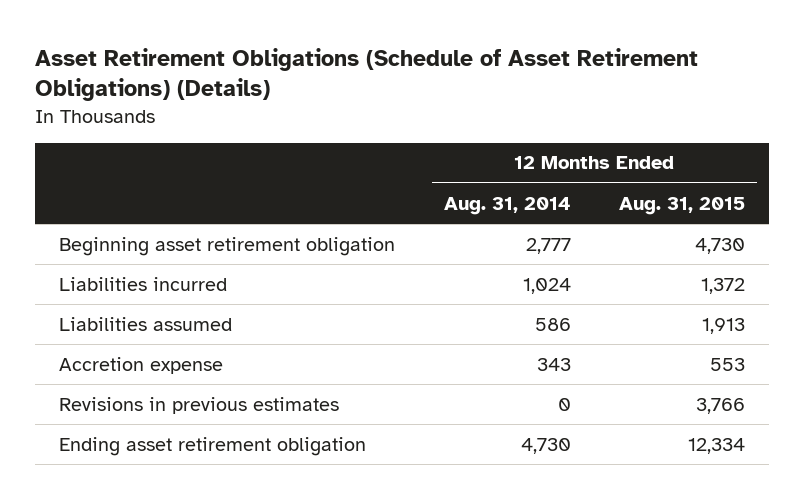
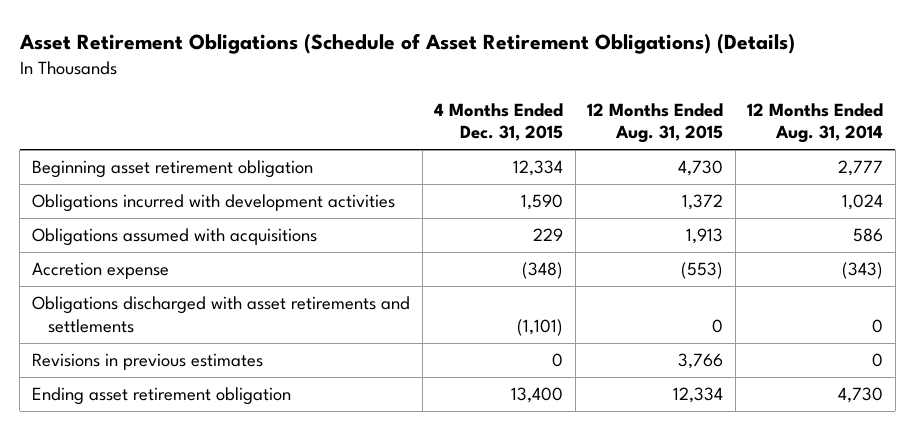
- | 12 Months Ended Aug. 31, 2014 | 12 Months Ended Aug. 31, 2015
+ | 4 Months Ended Dec. 31, 2015 | 12 Months Ended Aug. 31, 2015 | 12 Months Ended Aug. 31, 2014
- Liabilities incurred | 1,024 | 1,372
- Liabilities assumed | 586 | 1,913
- Accretion expense | 343 | 553
+ Obligations incurred with development activities | 1,590 | 1,372 | 1,024
+ Obligations assumed with acquisitions | 229 | 1,913 | 586
+ Accretion expense | (348) | (553) | (343)
+ Obligations discharged with asset retirements and settlements | (1,101) | 0 | 0

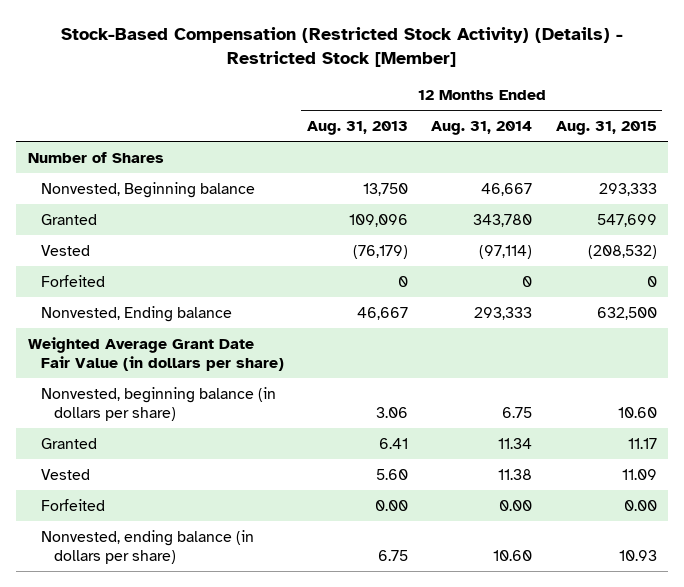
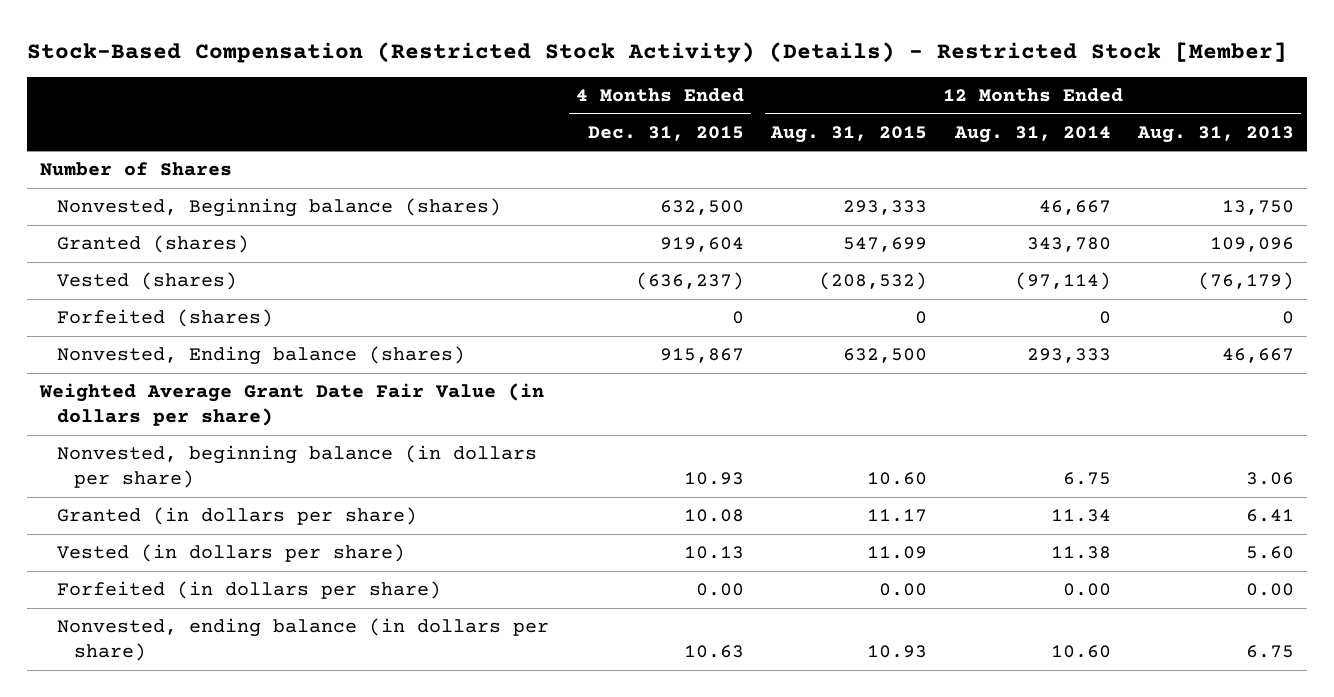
- | 12 Months Ended Aug. 31, 2013 | 12 Months Ended Aug. 31, 2014 | 12 Months Ended Aug. 31, 2015
+ | 4 Months Ended Dec. 31, 2015 | 12 Months Ended Aug. 31, 2015 | 12 Months Ended Aug. 31, 2014 | 12 Months Ended Aug. 31, 2013
- Nonvested, Beginning balance | 13,750 | 46,667 | 293,333
- Granted | 109,096 | 343,780 | 547,699
- Vested | (76,179) | (97,114) | (208,532)
- Forfeited | 0 | 0 | 0
- Nonvested, Ending balance | 46,667 | 293,333 | 632,500
+ Nonvested, Beginning balance (shares) | 632,500 | 293,333 | 46,667 | 13,750
+ Granted (shares) | 919,604 | 547,699 | 343,780 | 109,096
+ Vested (shares) | (636,237) | (208,532) | (97,114) | (76,179)
+ Forfeited (shares) | 0 | 0 | 0 | 0
+ Nonvested, Ending balance (shares) | 915,867 | 632,500 | 293,333 | 46,667
- Granted | 6.41 | 11.34 | 11.17
- Vested | 5.60 | 11.38 | 11.09
- Forfeited | 0.00 | 0.00 | 0.00
+ Granted (in dollars per share) | 10.08 | 11.17 | 11.34 | 6.41
+ Vested (in dollars per share) | 10.13 | 11.09 | 11.38 | 5.60
+ Forfeited (in dollars per share) | 0.00 | 0.00 | 0.00 | 0.00

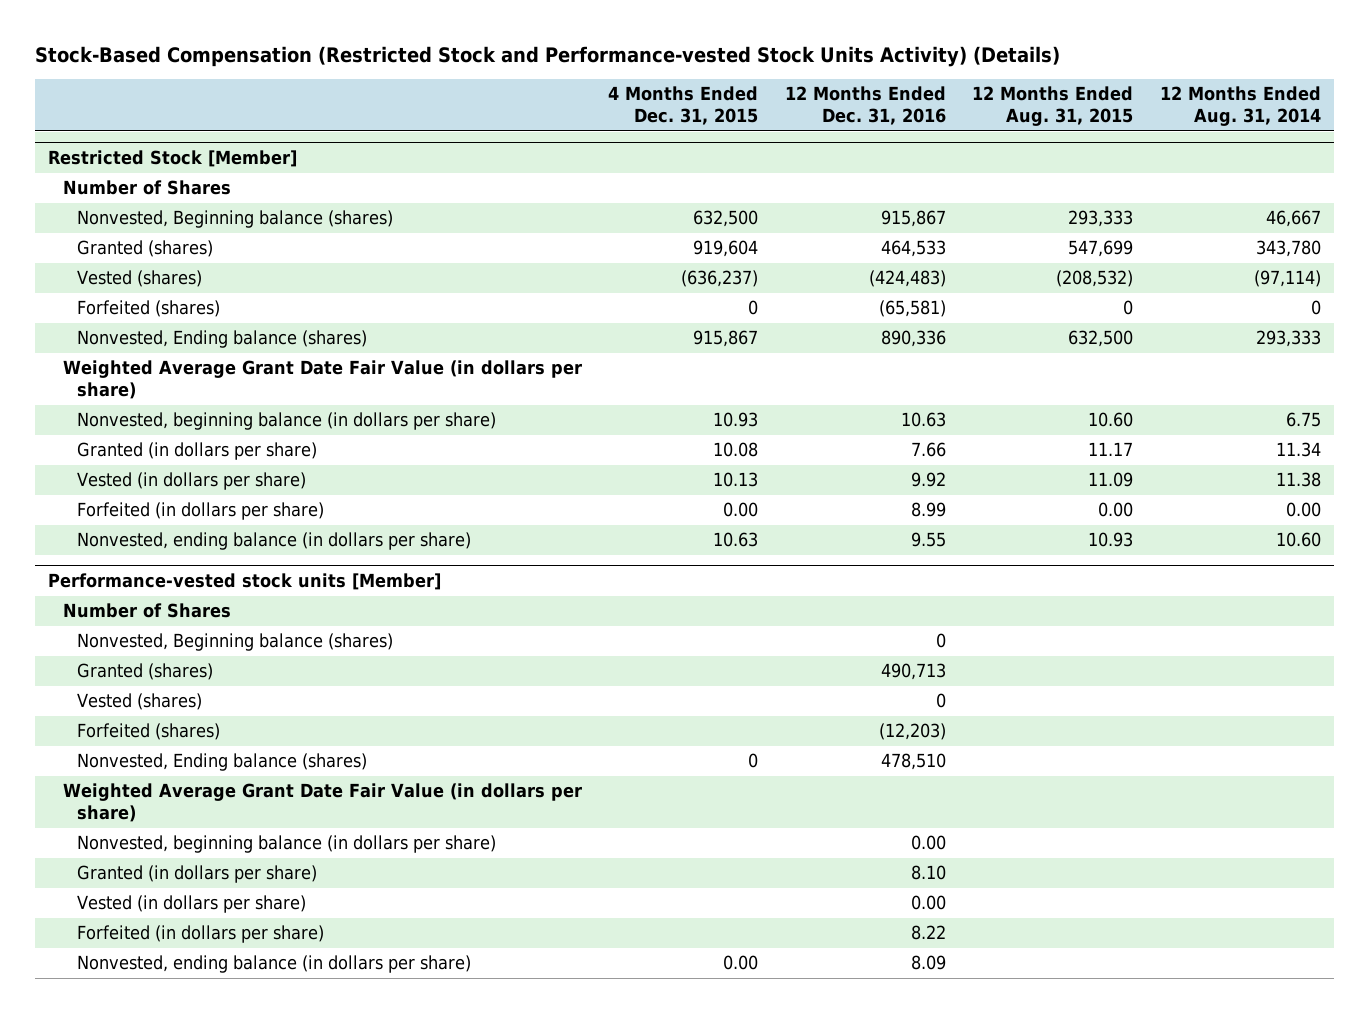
- Stock-Based Compensation (Restricted Stock Activity) (Details) - Restricted Stock [Member]
+ Stock-Based Compensation (Restricted Stock and Performance-vested Stock Units Activity) (Details)
- | 4 Months Ended Dec. 31, 2015 | 12 Months Ended Aug. 31, 2015 | 12 Months Ended Aug. 31, 2014 | 12 Months Ended Aug. 31, 2013
+ | 4 Months Ended Dec. 31, 2015 | 12 Months Ended Dec. 31, 2016 | 12 Months Ended Aug. 31, 2015 | 12 Months Ended Aug. 31, 2014
+ Restricted Stock [Member]
+ Performance-vested stock units [Member]
+ Number of Shares
+ Nonvested, Beginning balance (shares) | | 0 | |
+ Granted (shares) | | 490,713 | |
+ Vested (shares) | | 0 | |
+ Forfeited (shares) | | (12,203) | |
+ Nonvested, Ending balance (shares) | 0 | 478,510 | |
+ Weighted Average Grant Date Fair Value (in dollars per share)
+ Nonvested, beginning balance (in dollars per share) | | 0.00 | |
+ Granted (in dollars per share) | | 8.10 | |
+ Vested (in dollars per share) | | 0.00 | |
+ Forfeited (in dollars per share) | | 8.22 | |
+ Nonvested, ending balance (in dollars per share) | 0.00 | 8.09 | |

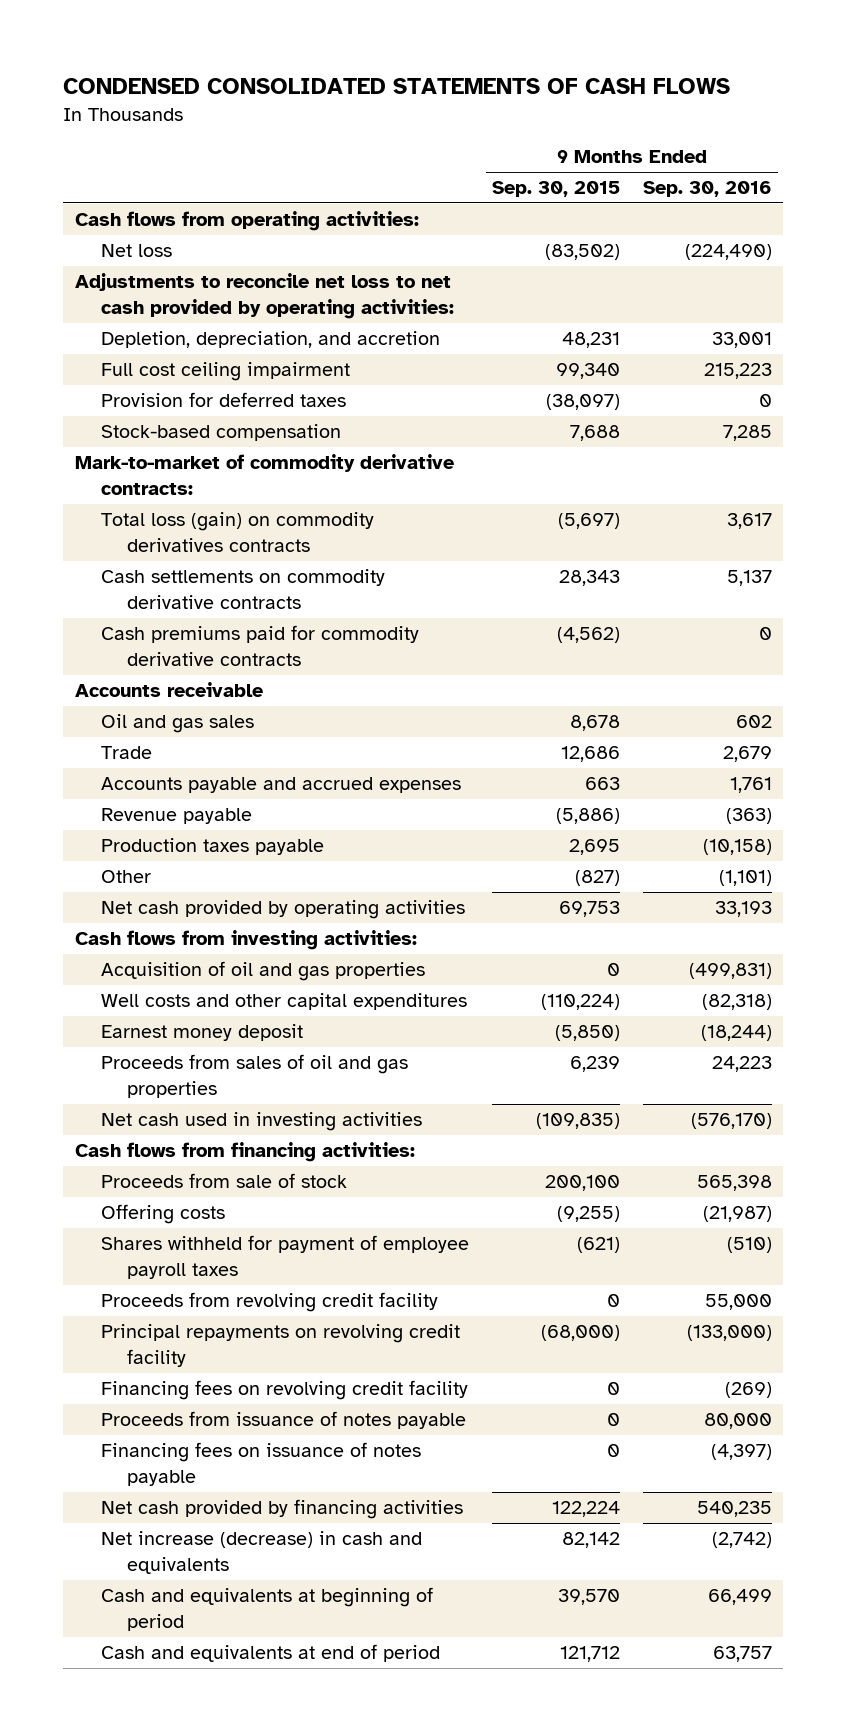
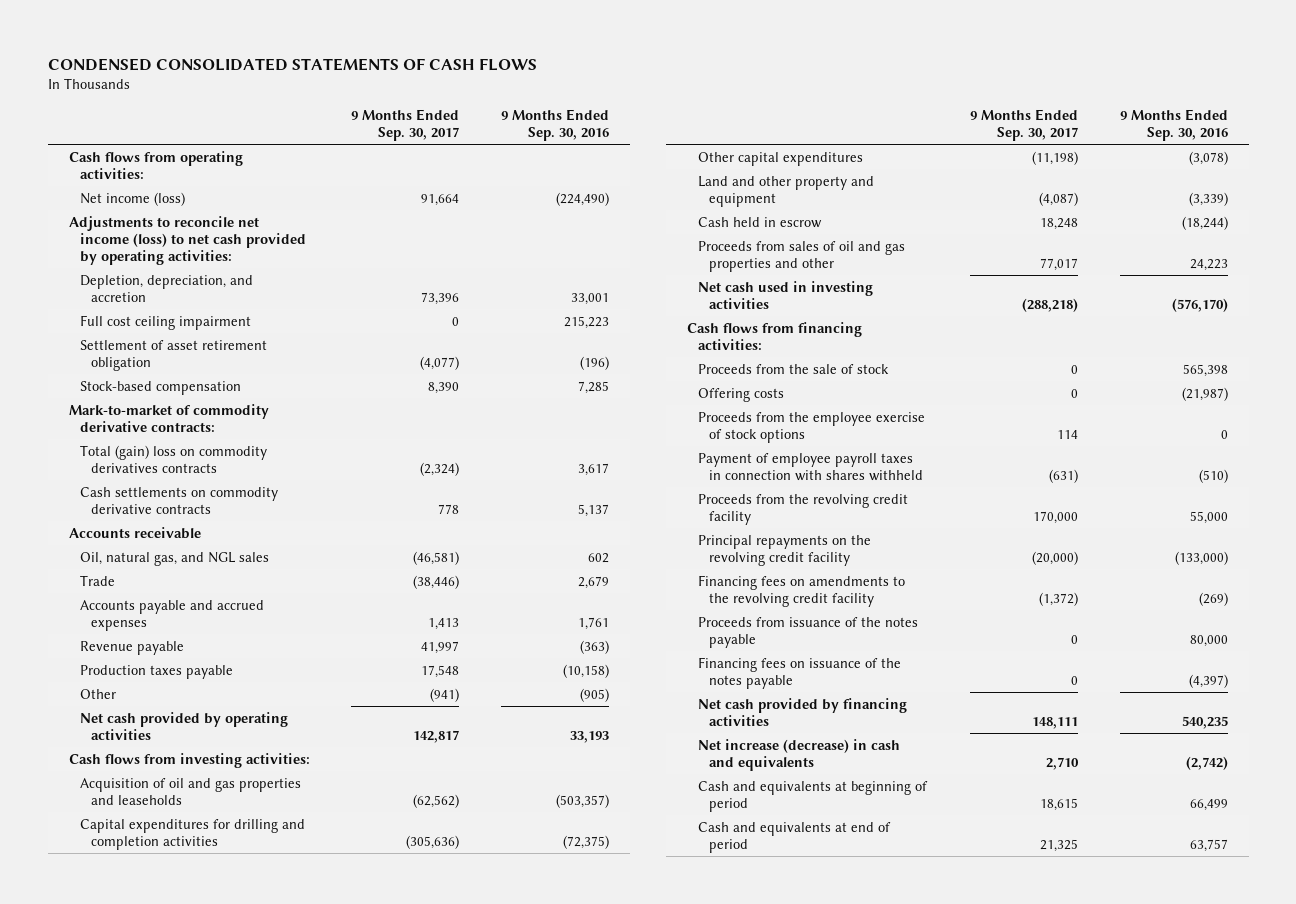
- | 9 Months Ended Sep. 30, 2015 | 9 Months Ended Sep. 30, 2016
+ | 9 Months Ended Sep. 30, 2017 | 9 Months Ended Sep. 30, 2016
- Net loss | (83,502) | (224,490)
- Adjustments to reconcile net loss to net cash provided by operating activities:
+ Net income (loss) | 91,664 | (224,490)
+ Adjustments to reconcile net income (loss) to net cash provided by operating activities:
- Provision for deferred taxes | (38,097) | 0
+ Settlement of asset retirement obligation | (4,077) | (196)
- Total loss (gain) on commodity derivatives contracts | (5,697) | 3,617
+ Total (gain) loss on commodity derivatives contracts | (2,324) | 3,617
- Cash premiums paid for commodity derivative contracts | (4,562) | 0
- Oil and gas sales | 8,678 | 602
+ Oil, natural gas, and NGL sales | (46,581) | 602
- Other | (827) | (1,101)
+ Other | (941) | (905)
- Acquisition of oil and gas properties | 0 | (499,831)
- Well costs and other capital expenditures | (110,224) | (82,318)
- Earnest money deposit | (5,850) | (18,244)
- Proceeds from sales of oil and gas properties | 6,239 | 24,223
+ Acquisition of oil and gas properties and leaseholds | (62,562) | (503,357)
+ Capital expenditures for drilling and completion activities | (305,636) | (72,375)
+ Other capital expenditures | (11,198) | (3,078)
+ Land and other property and equipment | (4,087) | (3,339)
+ Cash held in escrow | 18,248 | (18,244)
+ Proceeds from sales of oil and gas properties and other | 77,017 | 24,223
- Proceeds from sale of stock | 200,100 | 565,398
+ Proceeds from the sale of stock | 0 | 565,398
- Shares withheld for payment of employee payroll taxes | (621) | (510)
- Proceeds from revolving credit facility | 0 | 55,000
- Principal repayments on revolving credit facility | (68,000) | (133,000)
- Financing fees on revolving credit facility | 0 | (269)
- Proceeds from issuance of notes payable | 0 | 80,000
- Financing fees on issuance of notes payable | 0 | (4,397)
+ Proceeds from the employee exercise of stock options | 114 | 0
+ Payment of employee payroll taxes in connection with shares withheld | (631) | (510)
+ Proceeds from the revolving credit facility | 170,000 | 55,000
+ Principal repayments on the revolving credit facility | (20,000) | (133,000)
+ Financing fees on amendments to the revolving credit facility | (1,372) | (269)
+ Proceeds from issuance of the notes payable | 0 | 80,000
+ Financing fees on issuance of the notes payable | 0 | (4,397)

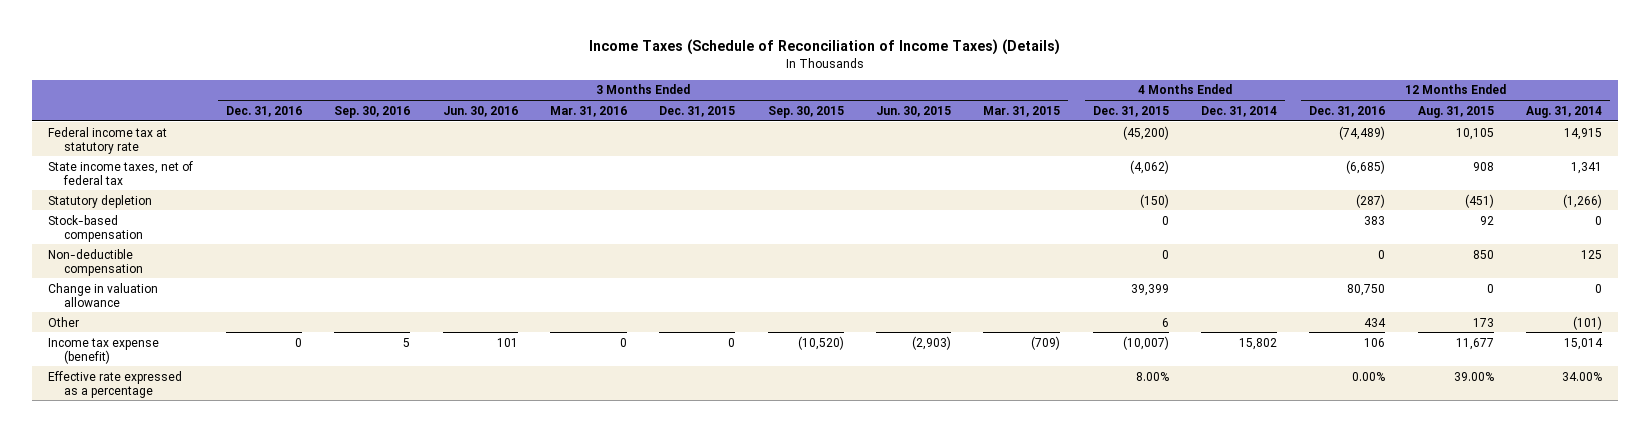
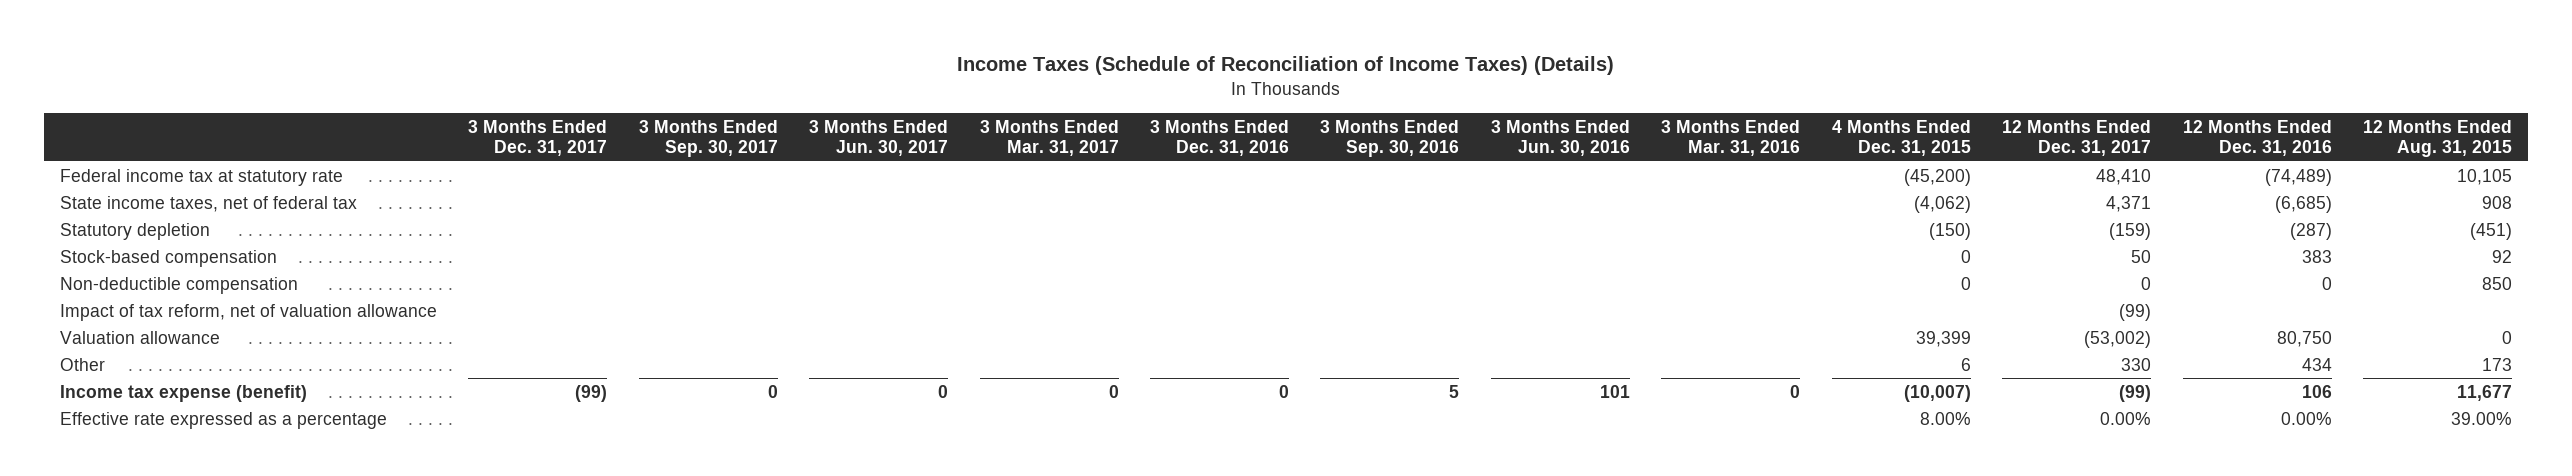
- | 3 Months Ended Dec. 31, 2016 | 3 Months Ended Sep. 30, 2016 | 3 Months Ended Jun. 30, 2016 | 3 Months Ended Mar. 31, 2016 | 3 Months Ended Dec. 31, 2015 | 3 Months Ended Sep. 30, 2015 | 3 Months Ended Jun. 30, 2015 | 3 Months Ended Mar. 31, 2015 | 4 Months Ended Dec. 31, 2015 | 4 Months Ended Dec. 31, 2014 | 12 Months Ended Dec. 31, 2016 | 12 Months Ended Aug. 31, 2015 | 12 Months Ended Aug. 31, 2014
+ | 3 Months Ended Dec. 31, 2017 | 3 Months Ended Sep. 30, 2017 | 3 Months Ended Jun. 30, 2017 | 3 Months Ended Mar. 31, 2017 | 3 Months Ended Dec. 31, 2016 | 3 Months Ended Sep. 30, 2016 | 3 Months Ended Jun. 30, 2016 | 3 Months Ended Mar. 31, 2016 | 4 Months Ended Dec. 31, 2015 | 12 Months Ended Dec. 31, 2017 | 12 Months Ended Dec. 31, 2016 | 12 Months Ended Aug. 31, 2015
- Change in valuation allowance | | | | | | | | | 39,399 | | 80,750 | 0 | 0
+ Impact of tax reform, net of valuation allowance | | | | | | | | | | (99) | |
+ Valuation allowance | | | | | | | | | 39,399 | (53,002) | 80,750 | 0

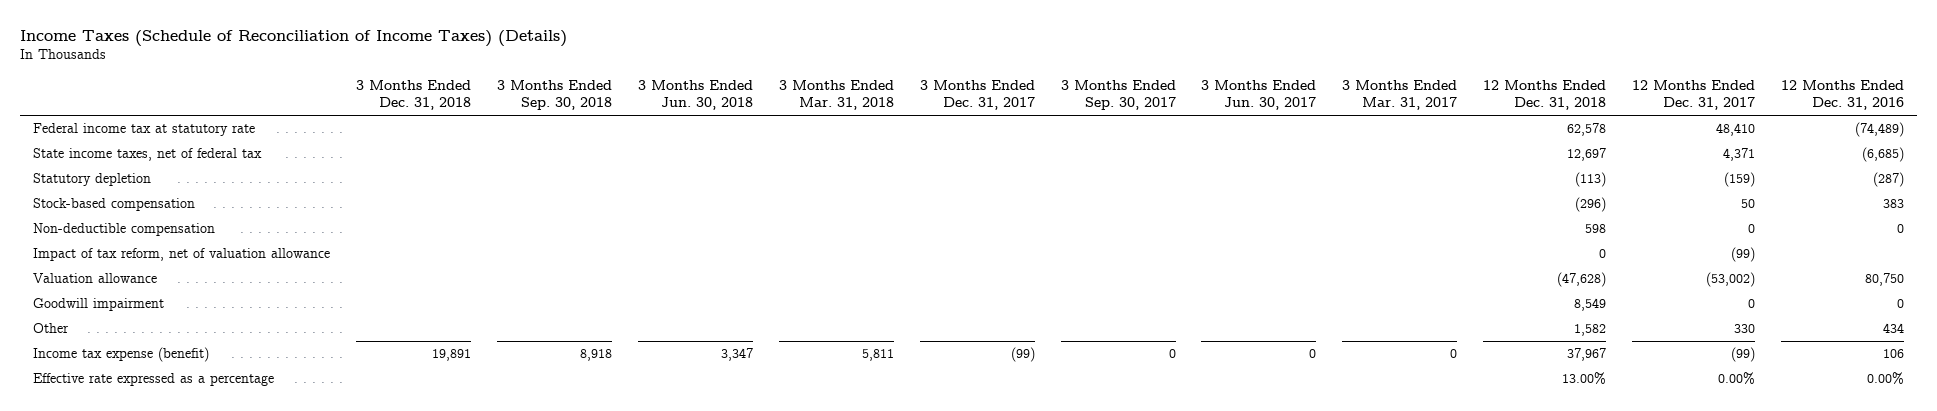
- | 3 Months Ended Dec. 31, 2017 | 3 Months Ended Sep. 30, 2017 | 3 Months Ended Jun. 30, 2017 | 3 Months Ended Mar. 31, 2017 | 3 Months Ended Dec. 31, 2016 | 3 Months Ended Sep. 30, 2016 | 3 Months Ended Jun. 30, 2016 | 3 Months Ended Mar. 31, 2016 | 4 Months Ended Dec. 31, 2015 | 12 Months Ended Dec. 31, 2017 | 12 Months Ended Dec. 31, 2016 | 12 Months Ended Aug. 31, 2015
+ | 3 Months Ended Dec. 31, 2018 | 3 Months Ended Sep. 30, 2018 | 3 Months Ended Jun. 30, 2018 | 3 Months Ended Mar. 31, 2018 | 3 Months Ended Dec. 31, 2017 | 3 Months Ended Sep. 30, 2017 | 3 Months Ended Jun. 30, 2017 | 3 Months Ended Mar. 31, 2017 | 12 Months Ended Dec. 31, 2018 | 12 Months Ended Dec. 31, 2017 | 12 Months Ended Dec. 31, 2016
+ Goodwill impairment | | | | | | | | | 8,549 | 0 | 0

